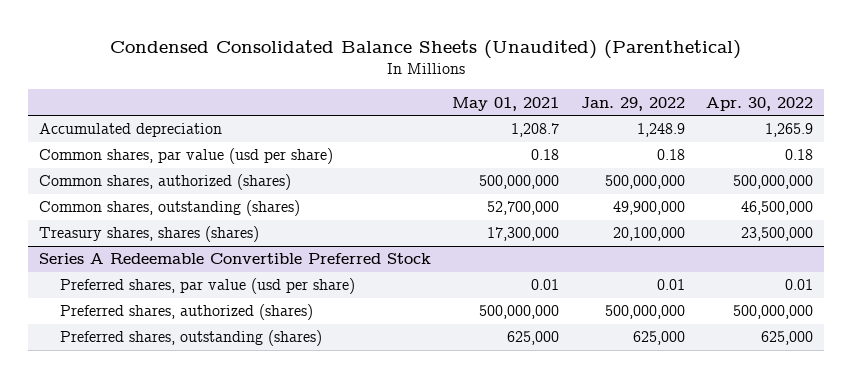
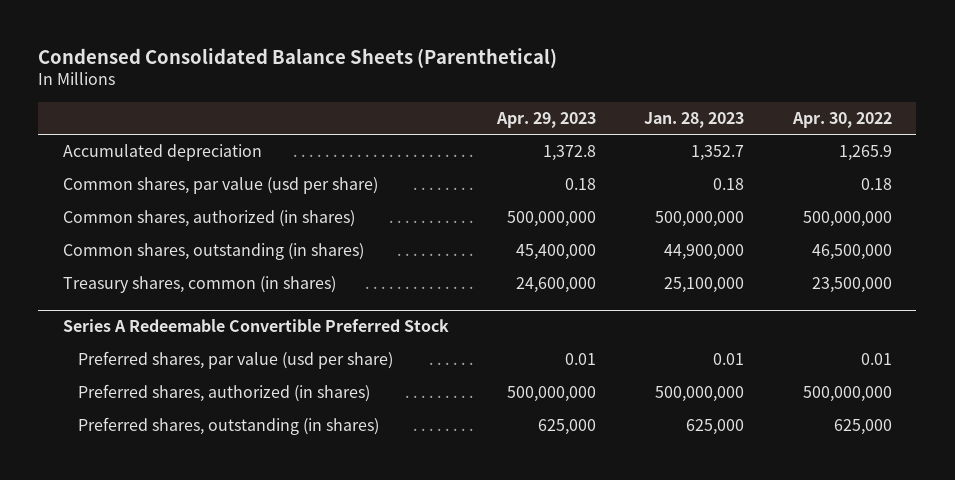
- Condensed Consolidated Balance Sheets (Unaudited) (Parenthetical)
+ Condensed Consolidated Balance Sheets (Parenthetical)
- | May 01, 2021 | Jan. 29, 2022 | Apr. 30, 2022
+ | Apr. 29, 2023 | Jan. 28, 2023 | Apr. 30, 2022
- Common shares, authorized (shares) | 500,000,000 | 500,000,000 | 500,000,000
- Common shares, outstanding (shares) | 52,700,000 | 49,900,000 | 46,500,000
- Treasury shares, shares (shares) | 17,300,000 | 20,100,000 | 23,500,000
+ Common shares, authorized (in shares) | 500,000,000 | 500,000,000 | 500,000,000
+ Common shares, outstanding (in shares) | 45,400,000 | 44,900,000 | 46,500,000
+ Treasury shares, common (in shares) | 24,600,000 | 25,100,000 | 23,500,000
@ Series A Redeemable Convertible Preferred Stock
- Preferred shares, authorized (shares) | 500,000,000 | 500,000,000 | 500,000,000
- Preferred shares, outstanding (shares) | 625,000 | 625,000 | 625,000
+ Preferred shares, authorized (in shares) | 500,000,000 | 500,000,000 | 500,000,000
+ Preferred shares, outstanding (in shares) | 625,000 | 625,000 | 625,000

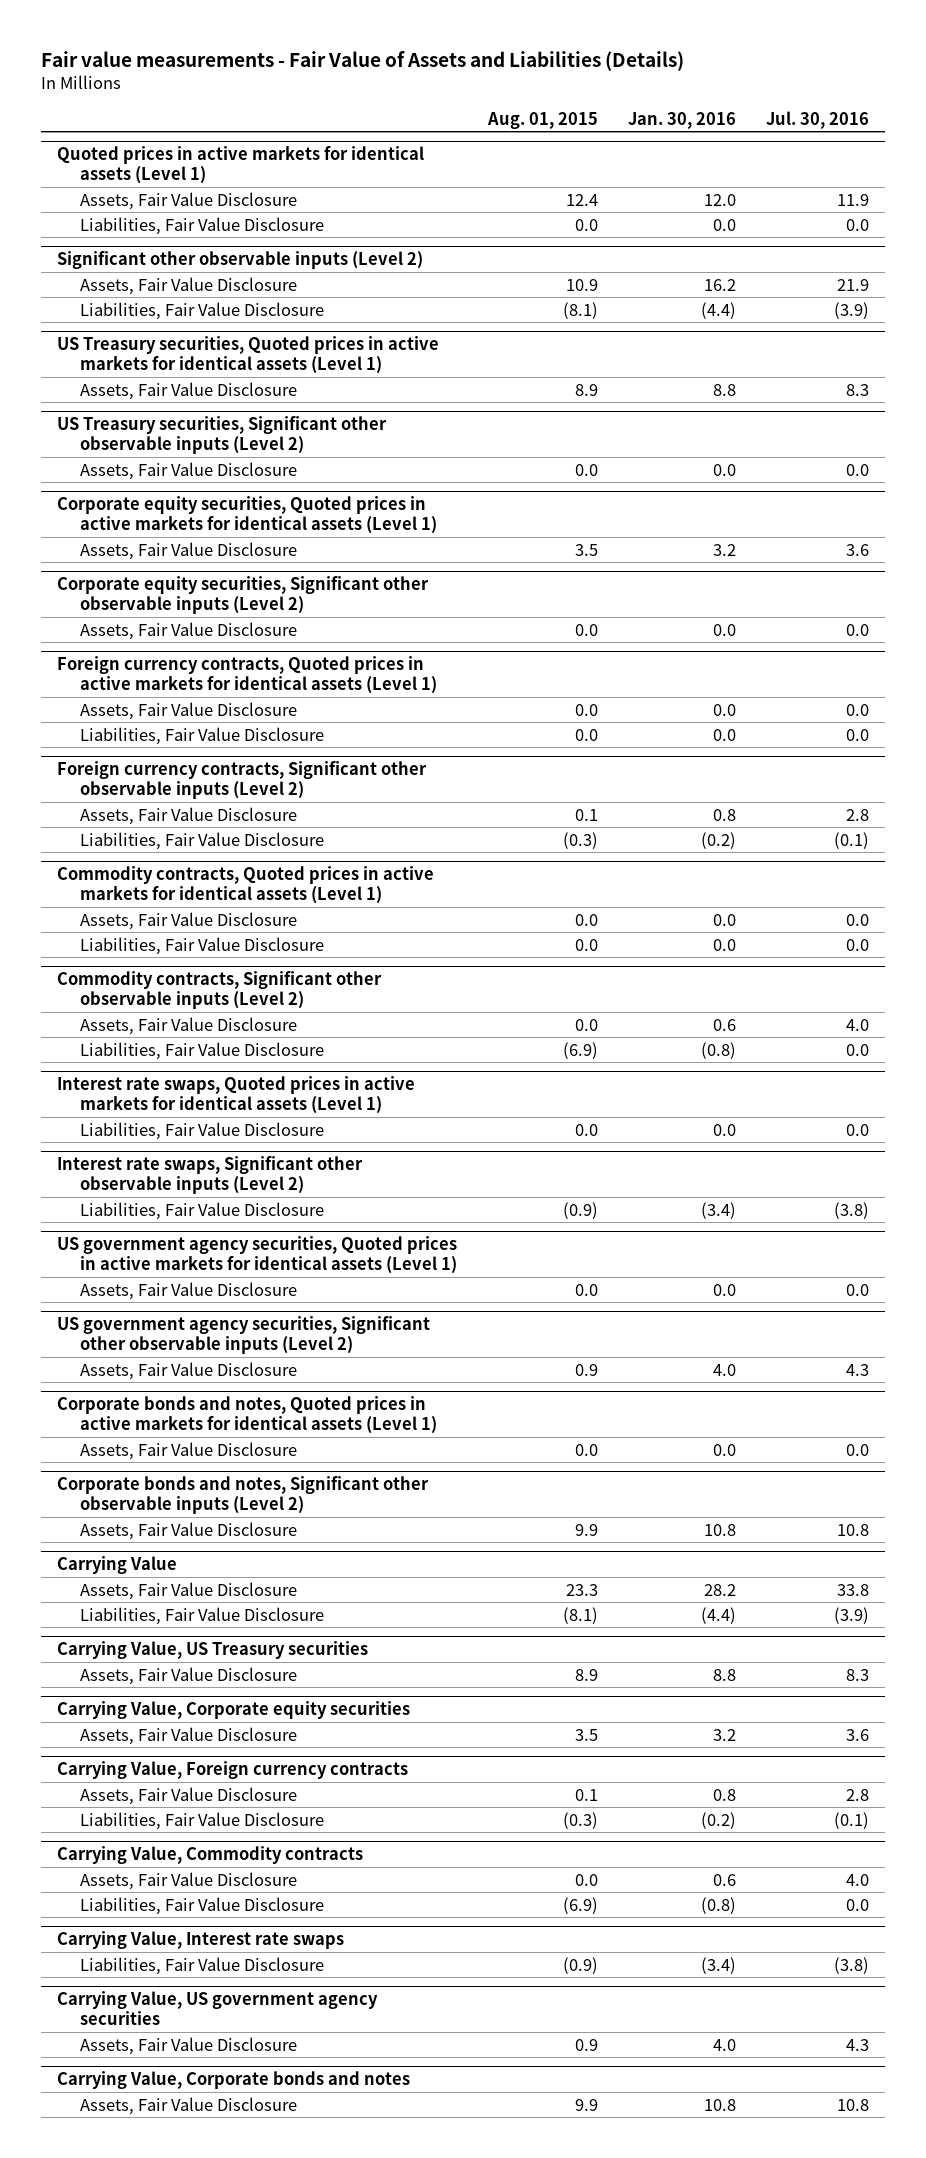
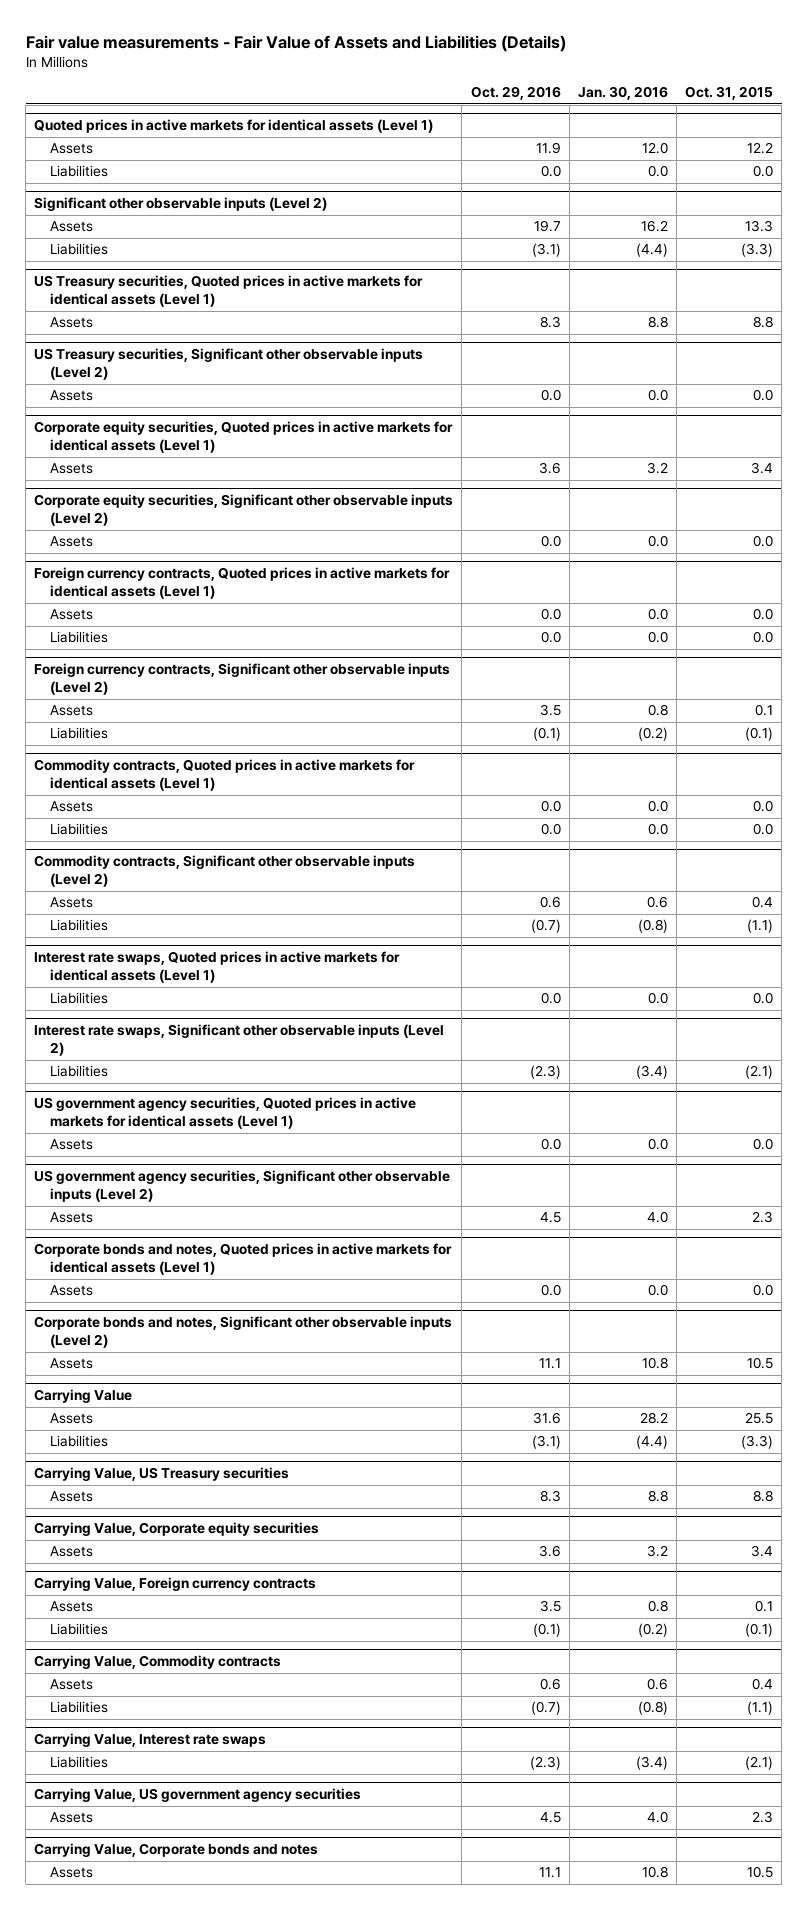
- | Aug. 01, 2015 | Jan. 30, 2016 | Jul. 30, 2016
+ | Oct. 29, 2016 | Jan. 30, 2016 | Oct. 31, 2015
@ Quoted prices in active markets for identical assets (Level 1)
- Assets, Fair Value Disclosure | 12.4 | 12.0 | 11.9
- Liabilities, Fair Value Disclosure | 0.0 | 0.0 | 0.0
+ Assets | 11.9 | 12.0 | 12.2
+ Liabilities | 0.0 | 0.0 | 0.0
@ Significant other observable inputs (Level 2)
- Assets, Fair Value Disclosure | 10.9 | 16.2 | 21.9
- Liabilities, Fair Value Disclosure | (8.1) | (4.4) | (3.9)
+ Assets | 19.7 | 16.2 | 13.3
+ Liabilities | (3.1) | (4.4) | (3.3)
@ US Treasury securities, Quoted prices in active markets for identical assets (Level 1)
- Assets, Fair Value Disclosure | 8.9 | 8.8 | 8.3
+ Assets | 8.3 | 8.8 | 8.8
@ US Treasury securities, Significant other observable inputs (Level 2)
- Assets, Fair Value Disclosure | 0.0 | 0.0 | 0.0
+ Assets | 0.0 | 0.0 | 0.0
@ Corporate equity securities, Quoted prices in active markets for identical assets (Level 1)
- Assets, Fair Value Disclosure | 3.5 | 3.2 | 3.6
+ Assets | 3.6 | 3.2 | 3.4
@ Corporate equity securities, Significant other observable inputs (Level 2)
- Assets, Fair Value Disclosure | 0.0 | 0.0 | 0.0
+ Assets | 0.0 | 0.0 | 0.0
@ Foreign currency contracts, Quoted prices in active markets for identical assets (Level 1)
- Assets, Fair Value Disclosure | 0.0 | 0.0 | 0.0
- Liabilities, Fair Value Disclosure | 0.0 | 0.0 | 0.0
+ Assets | 0.0 | 0.0 | 0.0
+ Liabilities | 0.0 | 0.0 | 0.0
@ Foreign currency contracts, Significant other observable inputs (Level 2)
- Assets, Fair Value Disclosure | 0.1 | 0.8 | 2.8
- Liabilities, Fair Value Disclosure | (0.3) | (0.2) | (0.1)
+ Assets | 3.5 | 0.8 | 0.1
+ Liabilities | (0.1) | (0.2) | (0.1)
@ Commodity contracts, Quoted prices in active markets for identical assets (Level 1)
- Assets, Fair Value Disclosure | 0.0 | 0.0 | 0.0
- Liabilities, Fair Value Disclosure | 0.0 | 0.0 | 0.0
+ Assets | 0.0 | 0.0 | 0.0
+ Liabilities | 0.0 | 0.0 | 0.0
@ Commodity contracts, Significant other observable inputs (Level 2)
- Assets, Fair Value Disclosure | 0.0 | 0.6 | 4.0
- Liabilities, Fair Value Disclosure | (6.9) | (0.8) | 0.0
+ Assets | 0.6 | 0.6 | 0.4
+ Liabilities | (0.7) | (0.8) | (1.1)
@ Interest rate swaps, Quoted prices in active markets for identical assets (Level 1)
- Liabilities, Fair Value Disclosure | 0.0 | 0.0 | 0.0
+ Liabilities | 0.0 | 0.0 | 0.0
@ Interest rate swaps, Significant other observable inputs (Level 2)
- Liabilities, Fair Value Disclosure | (0.9) | (3.4) | (3.8)
+ Liabilities | (2.3) | (3.4) | (2.1)
@ US government agency securities, Quoted prices in active markets for identical assets (Level 1)
- Assets, Fair Value Disclosure | 0.0 | 0.0 | 0.0
+ Assets | 0.0 | 0.0 | 0.0
@ US government agency securities, Significant other observable inputs (Level 2)
- Assets, Fair Value Disclosure | 0.9 | 4.0 | 4.3
+ Assets | 4.5 | 4.0 | 2.3
@ Corporate bonds and notes, Quoted prices in active markets for identical assets (Level 1)
- Assets, Fair Value Disclosure | 0.0 | 0.0 | 0.0
+ Assets | 0.0 | 0.0 | 0.0
@ Corporate bonds and notes, Significant other observable inputs (Level 2)
- Assets, Fair Value Disclosure | 9.9 | 10.8 | 10.8
+ Assets | 11.1 | 10.8 | 10.5
@ Carrying Value
- Assets, Fair Value Disclosure | 23.3 | 28.2 | 33.8
- Liabilities, Fair Value Disclosure | (8.1) | (4.4) | (3.9)
+ Assets | 31.6 | 28.2 | 25.5
+ Liabilities | (3.1) | (4.4) | (3.3)
@ Carrying Value, US Treasury securities
- Assets, Fair Value Disclosure | 8.9 | 8.8 | 8.3
+ Assets | 8.3 | 8.8 | 8.8
@ Carrying Value, Corporate equity securities
- Assets, Fair Value Disclosure | 3.5 | 3.2 | 3.6
+ Assets | 3.6 | 3.2 | 3.4
@ Carrying Value, Foreign currency contracts
- Assets, Fair Value Disclosure | 0.1 | 0.8 | 2.8
- Liabilities, Fair Value Disclosure | (0.3) | (0.2) | (0.1)
+ Assets | 3.5 | 0.8 | 0.1
+ Liabilities | (0.1) | (0.2) | (0.1)
@ Carrying Value, Commodity contracts
- Assets, Fair Value Disclosure | 0.0 | 0.6 | 4.0
- Liabilities, Fair Value Disclosure | (6.9) | (0.8) | 0.0
+ Assets | 0.6 | 0.6 | 0.4
+ Liabilities | (0.7) | (0.8) | (1.1)
@ Carrying Value, Interest rate swaps
- Liabilities, Fair Value Disclosure | (0.9) | (3.4) | (3.8)
+ Liabilities | (2.3) | (3.4) | (2.1)
@ Carrying Value, US government agency securities
- Assets, Fair Value Disclosure | 0.9 | 4.0 | 4.3
+ Assets | 4.5 | 4.0 | 2.3
@ Carrying Value, Corporate bonds and notes
- Assets, Fair Value Disclosure | 9.9 | 10.8 | 10.8
+ Assets | 11.1 | 10.8 | 10.5

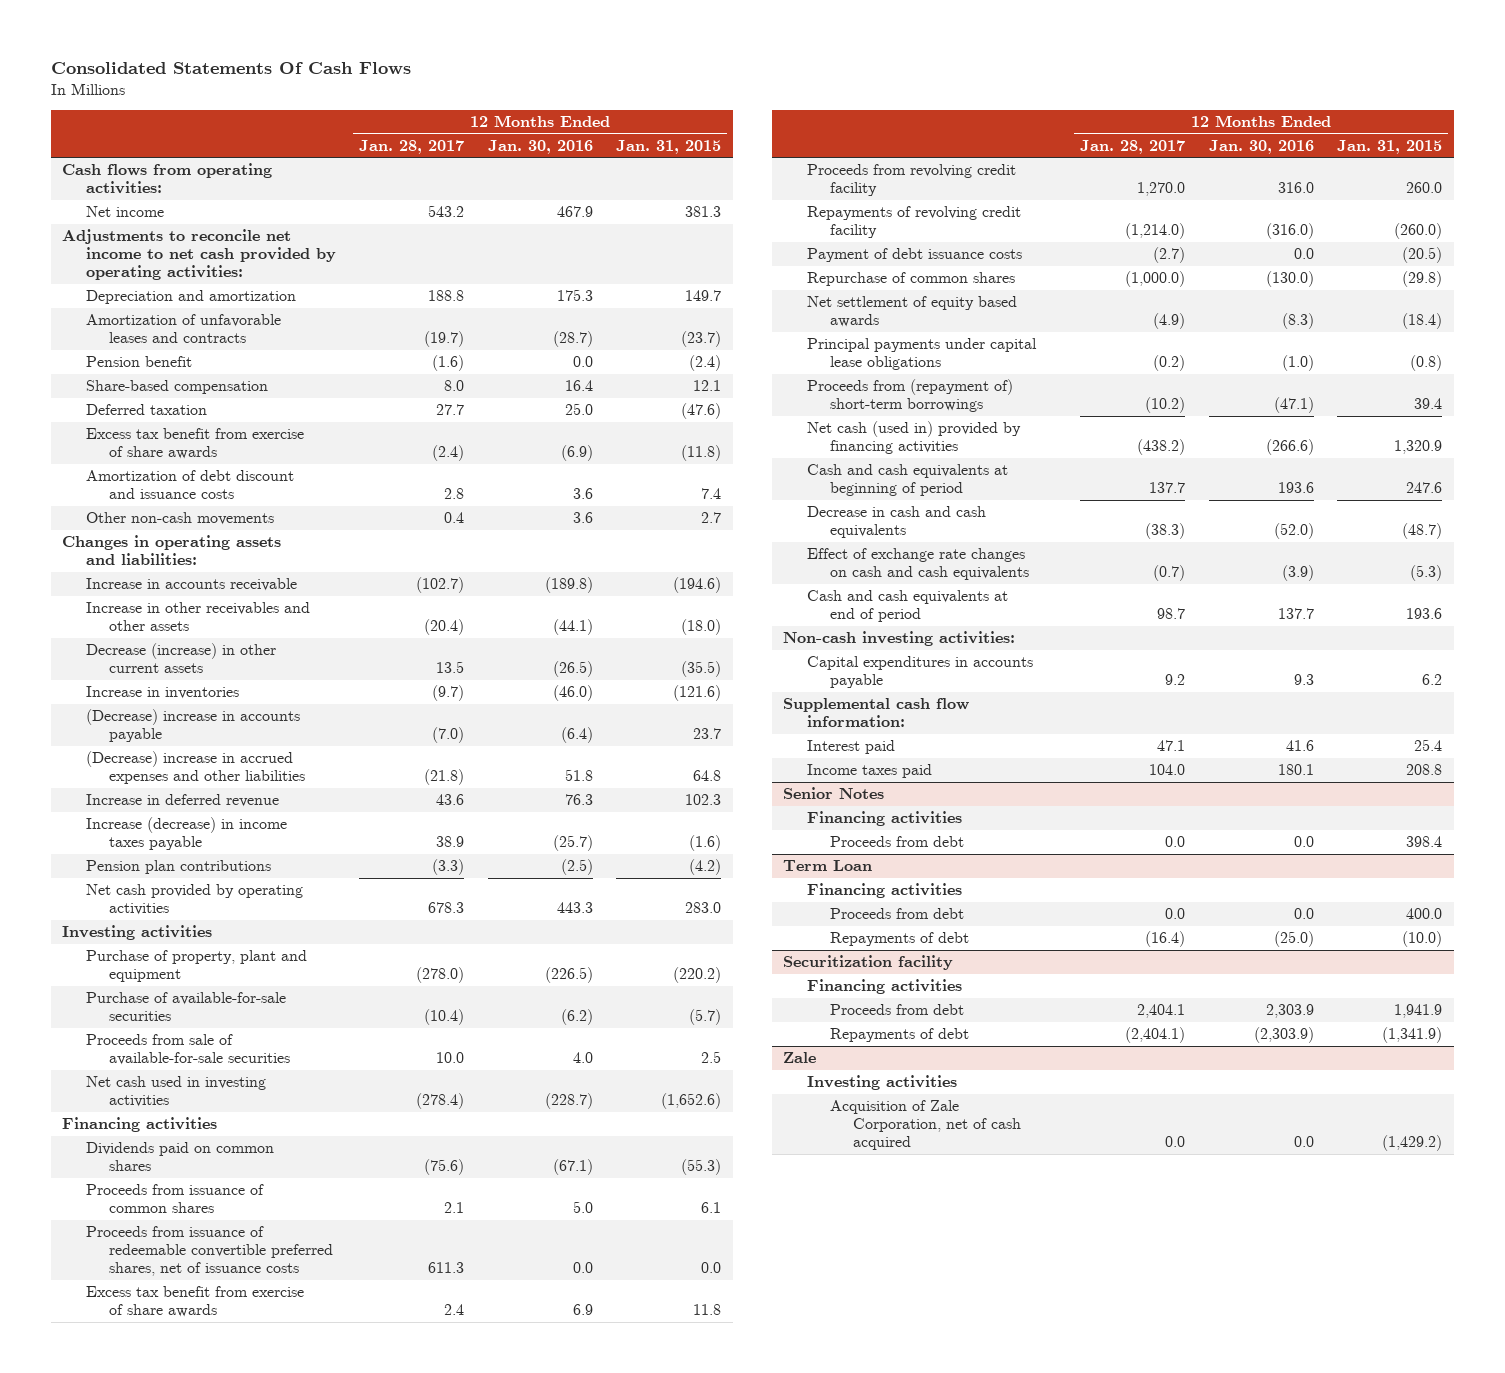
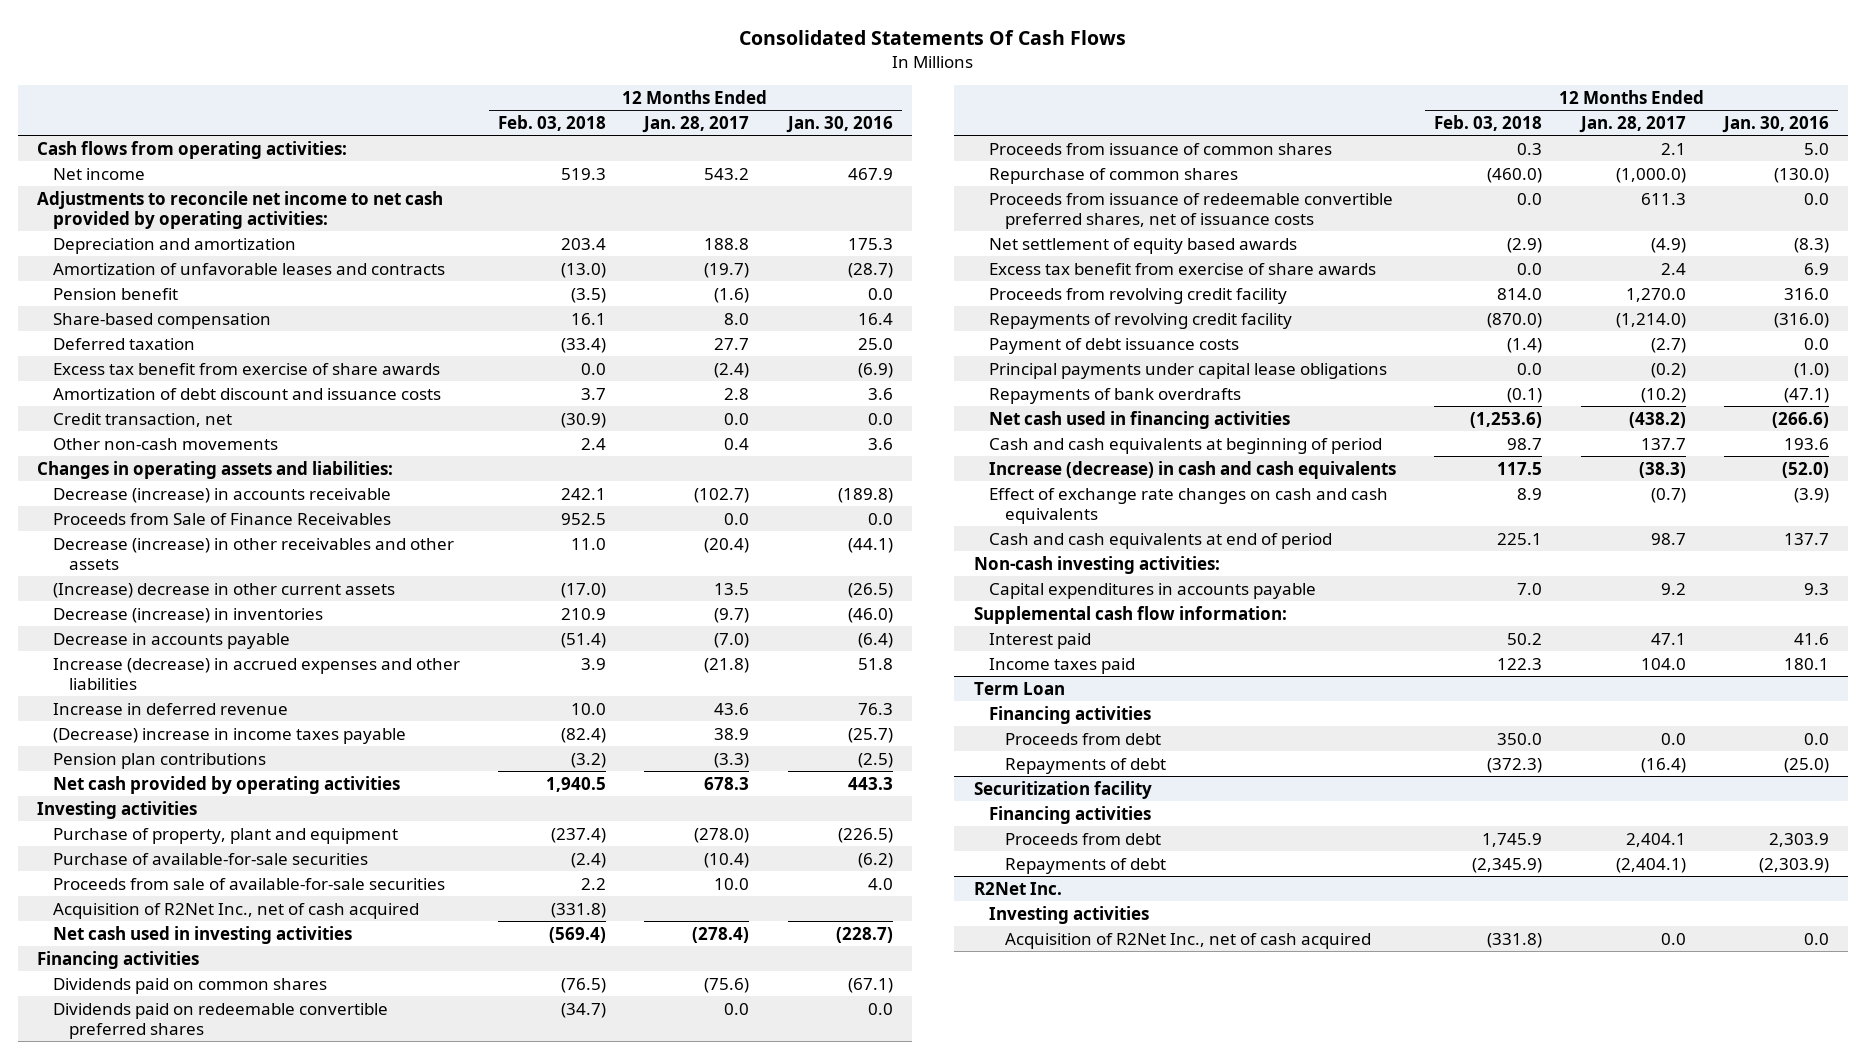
- | 12 Months Ended Jan. 28, 2017 | 12 Months Ended Jan. 30, 2016 | 12 Months Ended Jan. 31, 2015
+ | 12 Months Ended Feb. 03, 2018 | 12 Months Ended Jan. 28, 2017 | 12 Months Ended Jan. 30, 2016
+ Credit transaction, net | (30.9) | 0.0 | 0.0
- Increase in accounts receivable | (102.7) | (189.8) | (194.6)
- Increase in other receivables and other assets | (20.4) | (44.1) | (18.0)
- Decrease (increase) in other current assets | 13.5 | (26.5) | (35.5)
- Increase in inventories | (9.7) | (46.0) | (121.6)
- (Decrease) increase in accounts payable | (7.0) | (6.4) | 23.7
- (Decrease) increase in accrued expenses and other liabilities | (21.8) | 51.8 | 64.8
+ Decrease (increase) in accounts receivable | 242.1 | (102.7) | (189.8)
+ Proceeds from Sale of Finance Receivables | 952.5 | 0.0 | 0.0
+ Decrease (increase) in other receivables and other assets | 11.0 | (20.4) | (44.1)
+ (Increase) decrease in other current assets | (17.0) | 13.5 | (26.5)
+ Decrease (increase) in inventories | 210.9 | (9.7) | (46.0)
+ Decrease in accounts payable | (51.4) | (7.0) | (6.4)
+ Increase (decrease) in accrued expenses and other liabilities | 3.9 | (21.8) | 51.8
- Increase (decrease) in income taxes payable | 38.9 | (25.7) | (1.6)
+ (Decrease) increase in income taxes payable | (82.4) | 38.9 | (25.7)
+ Acquisition of R2Net Inc., net of cash acquired | (331.8) | |
+ Dividends paid on redeemable convertible preferred shares | (34.7) | 0.0 | 0.0
moved up: Repurchase of common shares | (460.0) | (1,000.0) | (130.0)
moved up: Net settlement of equity based awards | (2.9) | (4.9) | (8.3)
- Proceeds from (repayment of) short-term borrowings | (10.2) | (47.1) | 39.4
- Net cash (used in) provided by financing activities | (438.2) | (266.6) | 1,320.9
+ Repayments of bank overdrafts | (0.1) | (10.2) | (47.1)
+ Net cash used in financing activities | (1,253.6) | (438.2) | (266.6)
- Decrease in cash and cash equivalents | (38.3) | (52.0) | (48.7)
+ Increase (decrease) in cash and cash equivalents | 117.5 | (38.3) | (52.0)
- Senior Notes
- Financing activities
- Proceeds from debt | 0.0 | 0.0 | 398.4
- Zale
+ R2Net Inc.
- Acquisition of Zale Corporation, net of cash acquired | 0.0 | 0.0 | (1,429.2)
+ Acquisition of R2Net Inc., net of cash acquired | (331.8) | 0.0 | 0.0

